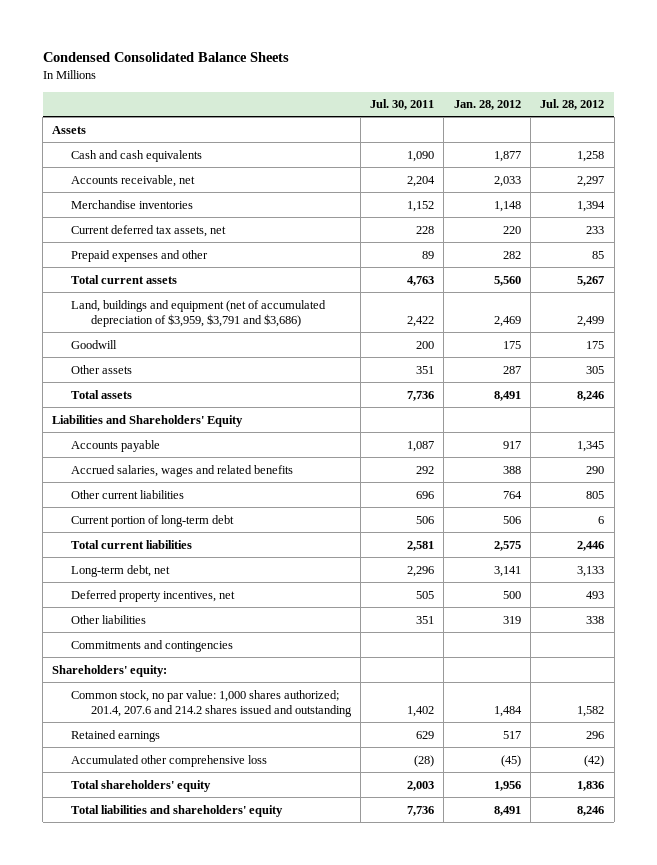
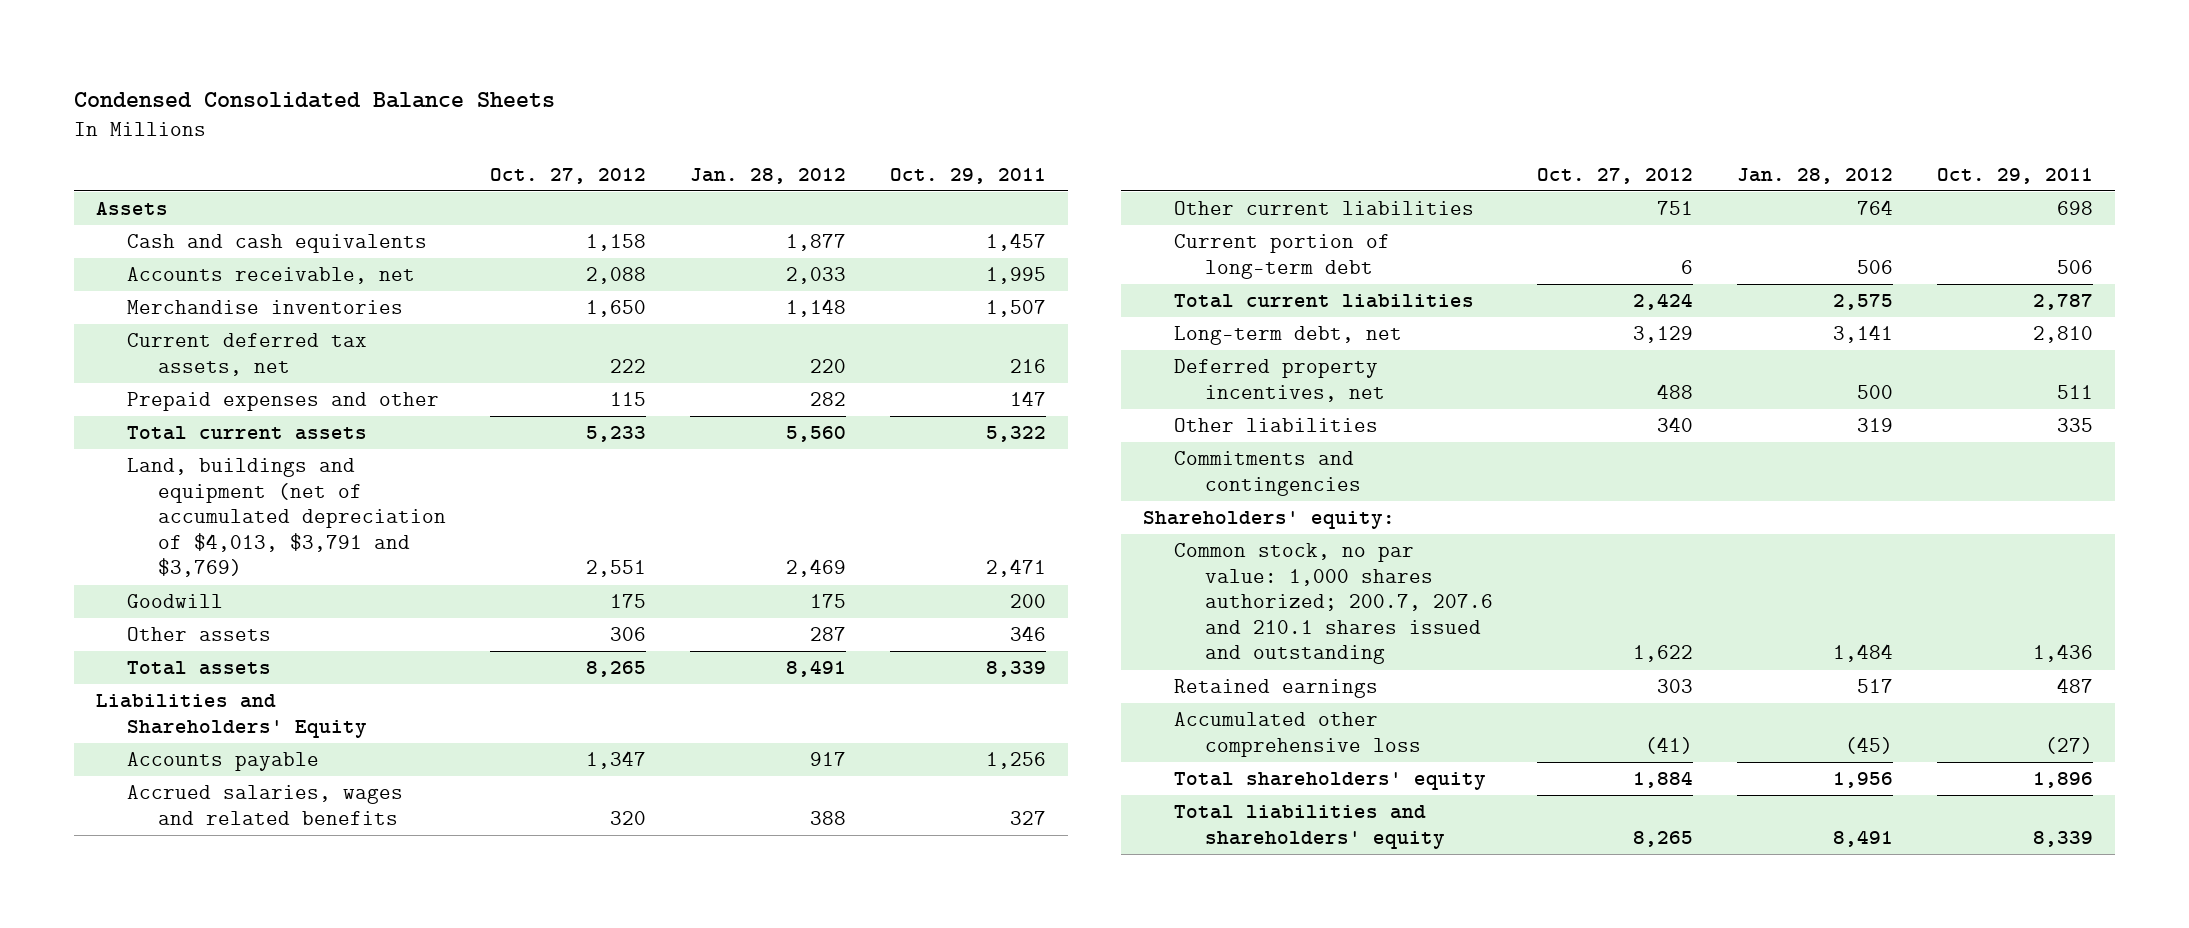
- | Jul. 30, 2011 | Jan. 28, 2012 | Jul. 28, 2012
+ | Oct. 27, 2012 | Jan. 28, 2012 | Oct. 29, 2011
- Land, buildings and equipment (net of accumulated depreciation of $3,959, $3,791 and $3,686) | 2,422 | 2,469 | 2,499
+ Land, buildings and equipment (net of accumulated depreciation of $4,013, $3,791 and $3,769) | 2,551 | 2,469 | 2,471
- Common stock, no par value: 1,000 shares authorized; 201.4, 207.6 and 214.2 shares issued and outstanding | 1,402 | 1,484 | 1,582
+ Common stock, no par value: 1,000 shares authorized; 200.7, 207.6 and 210.1 shares issued and outstanding | 1,622 | 1,484 | 1,436

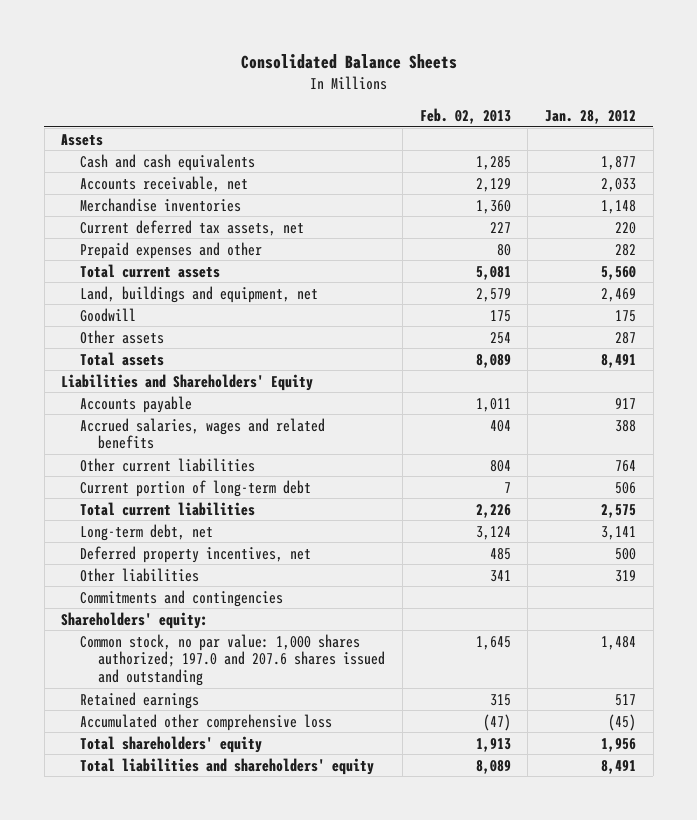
- Condensed Consolidated Balance Sheets
+ Consolidated Balance Sheets
- | Oct. 27, 2012 | Jan. 28, 2012 | Oct. 29, 2011
+ | Feb. 02, 2013 | Jan. 28, 2012
- Land, buildings and equipment (net of accumulated depreciation of $4,013, $3,791 and $3,769) | 2,551 | 2,469 | 2,471
+ Land, buildings and equipment, net | 2,579 | 2,469
- Common stock, no par value: 1,000 shares authorized; 200.7, 207.6 and 210.1 shares issued and outstanding | 1,622 | 1,484 | 1,436
+ Common stock, no par value: 1,000 shares authorized; 197.0 and 207.6 shares issued and outstanding | 1,645 | 1,484

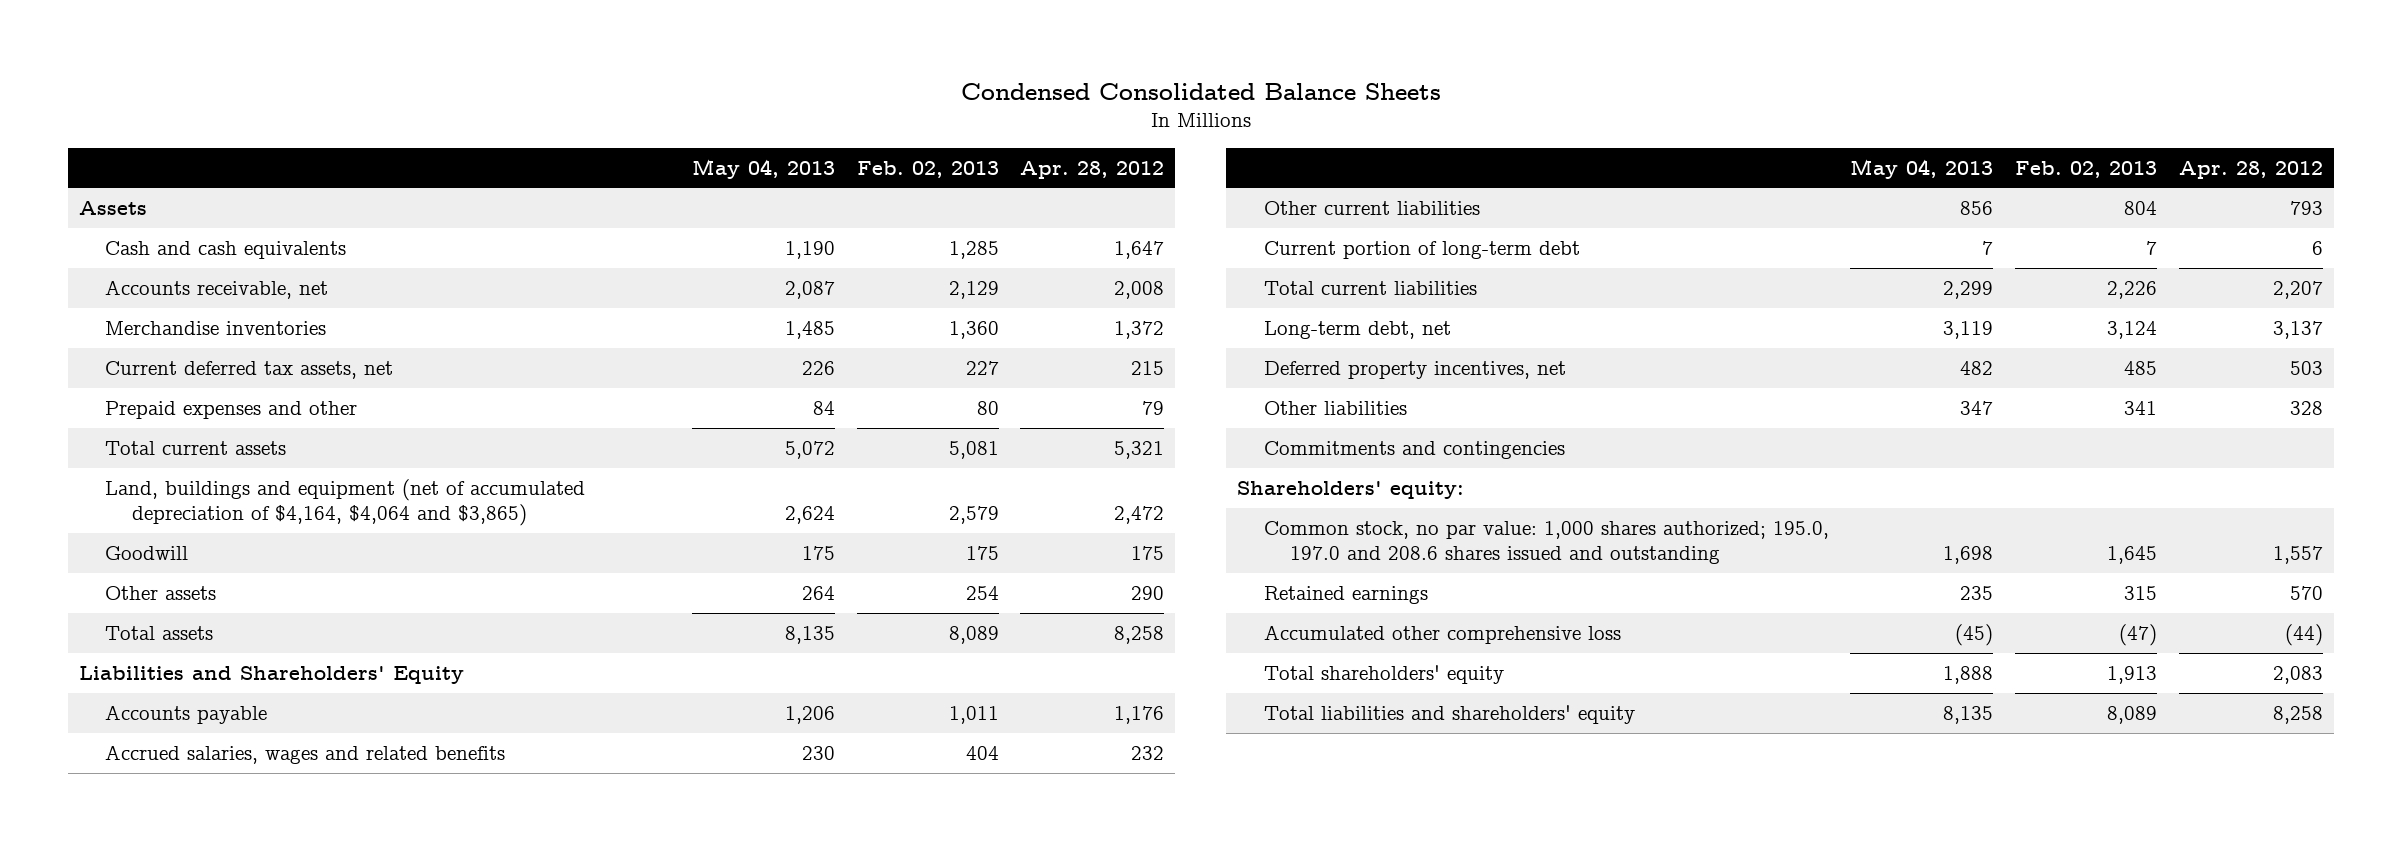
- Consolidated Balance Sheets
+ Condensed Consolidated Balance Sheets
- | Feb. 02, 2013 | Jan. 28, 2012
+ | May 04, 2013 | Feb. 02, 2013 | Apr. 28, 2012
- Land, buildings and equipment, net | 2,579 | 2,469
+ Land, buildings and equipment (net of accumulated depreciation of $4,164, $4,064 and $3,865) | 2,624 | 2,579 | 2,472
- Common stock, no par value: 1,000 shares authorized; 197.0 and 207.6 shares issued and outstanding | 1,645 | 1,484
+ Common stock, no par value: 1,000 shares authorized; 195.0, 197.0 and 208.6 shares issued and outstanding | 1,698 | 1,645 | 1,557

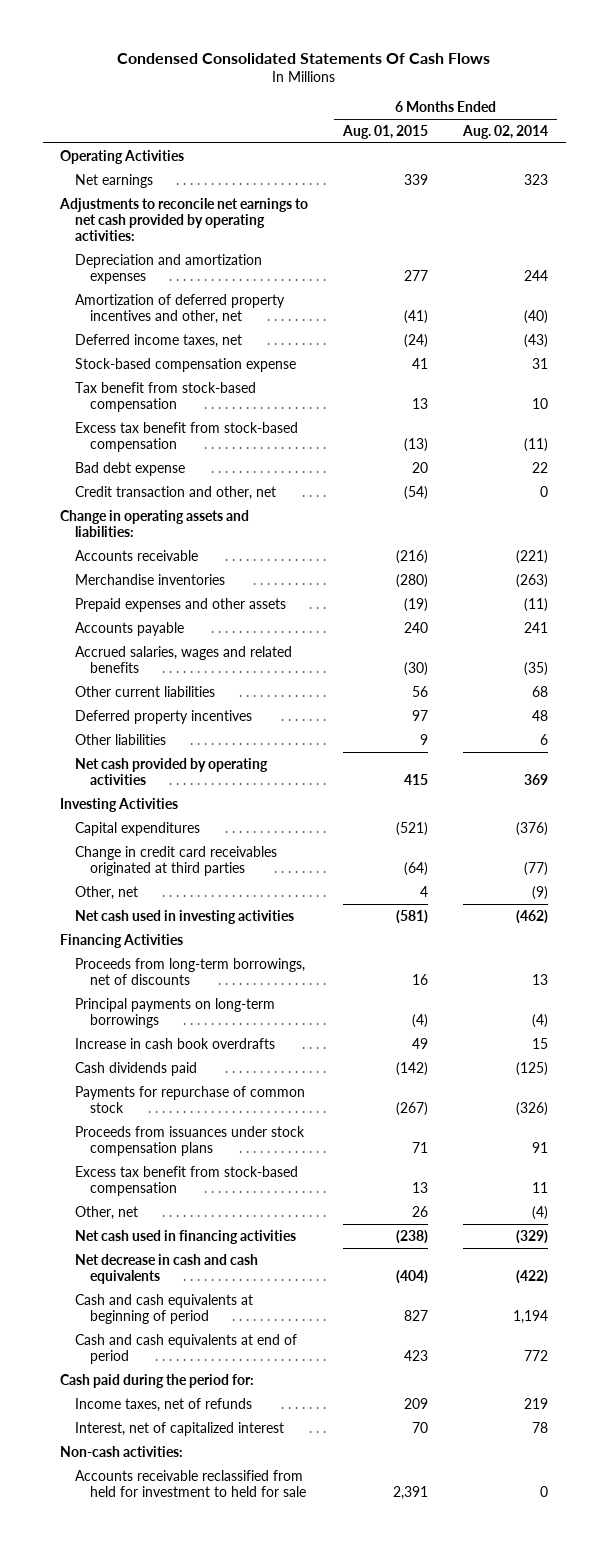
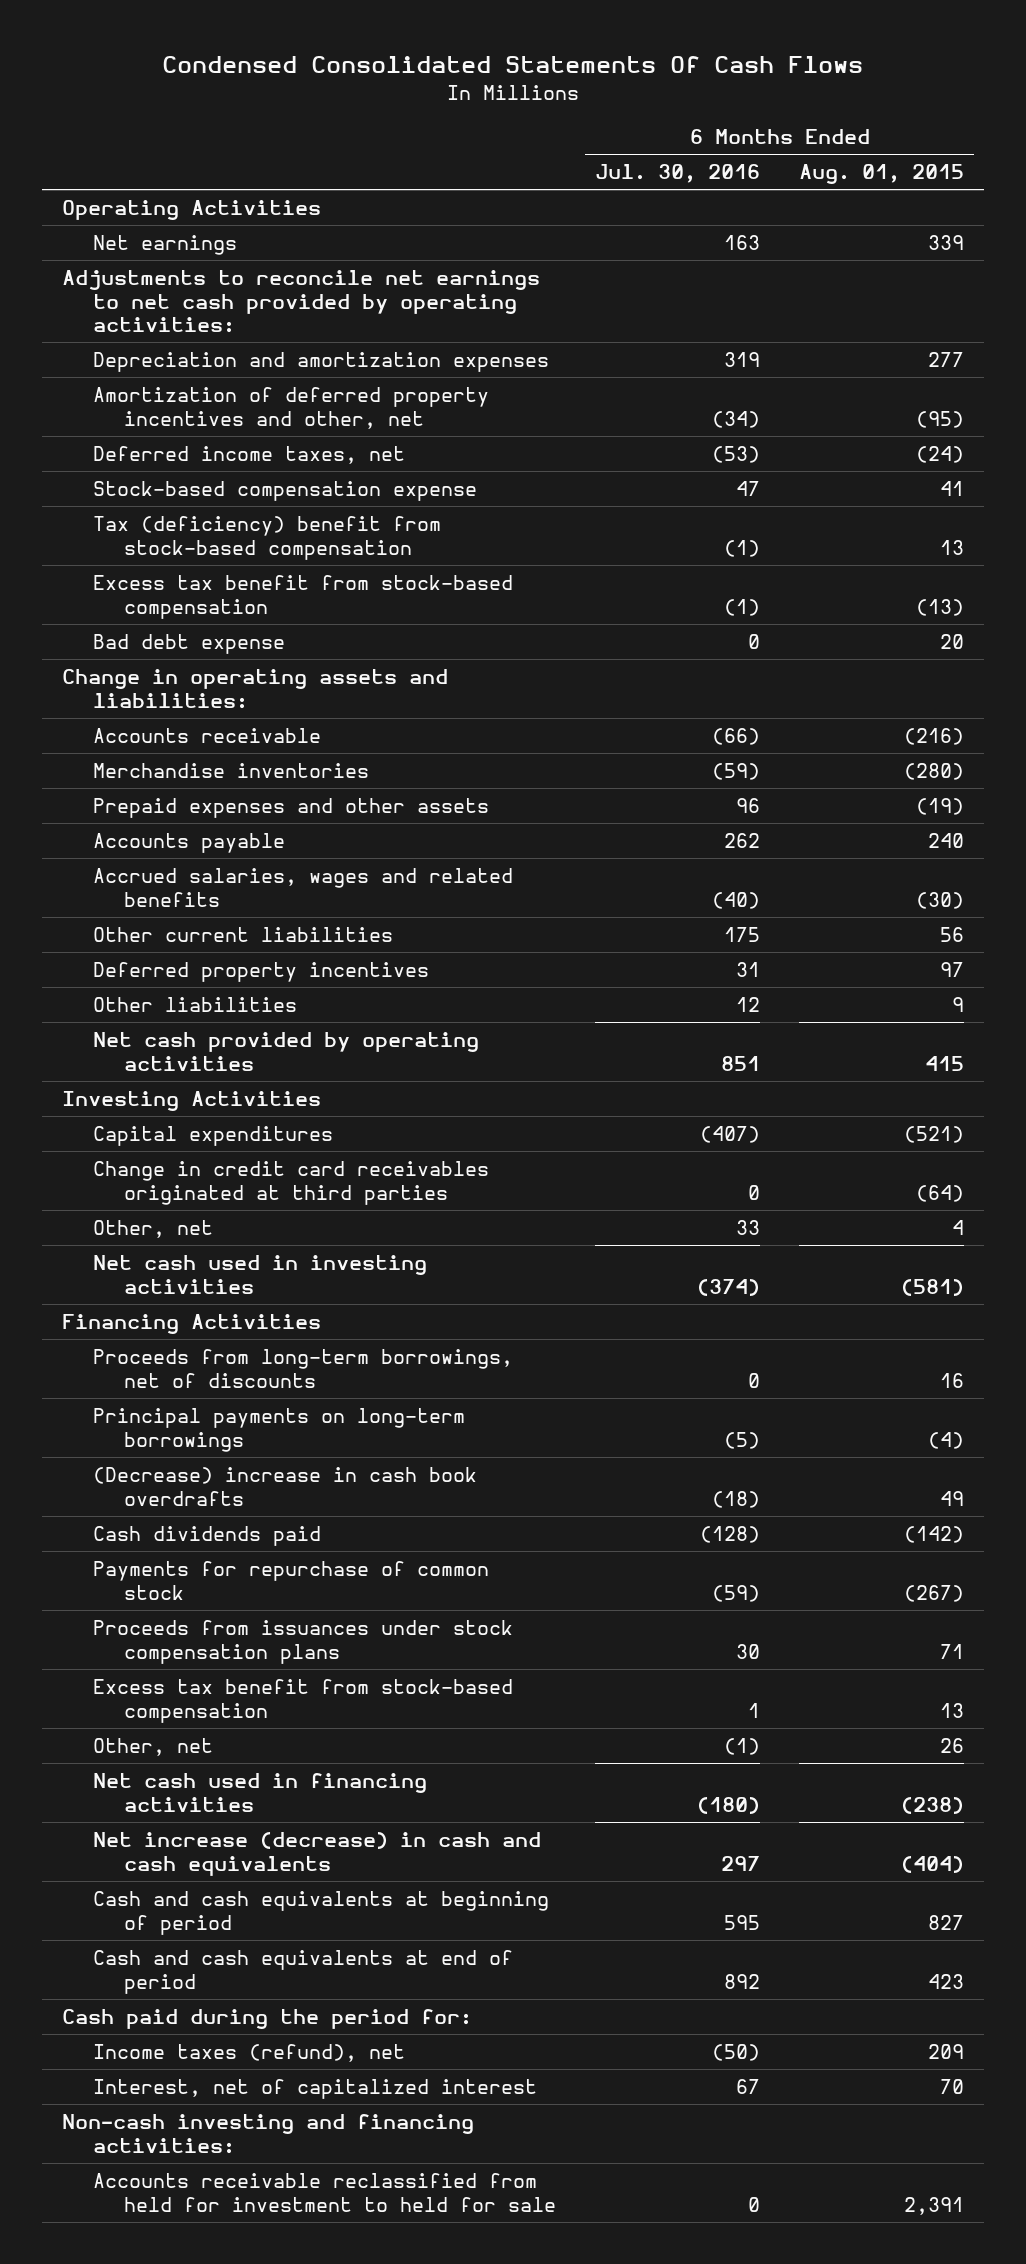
- | 6 Months Ended Aug. 01, 2015 | 6 Months Ended Aug. 02, 2014
+ | 6 Months Ended Jul. 30, 2016 | 6 Months Ended Aug. 01, 2015
- Amortization of deferred property incentives and other, net | (41) | (40)
+ Amortization of deferred property incentives and other, net | (34) | (95)
- Tax benefit from stock-based compensation | 13 | 10
+ Tax (deficiency) benefit from stock-based compensation | (1) | 13
- Credit transaction and other, net | (54) | 0
- Increase in cash book overdrafts | 49 | 15
+ (Decrease) increase in cash book overdrafts | (18) | 49
- Net decrease in cash and cash equivalents | (404) | (422)
+ Net increase (decrease) in cash and cash equivalents | 297 | (404)
- Income taxes, net of refunds | 209 | 219
+ Income taxes (refund), net | (50) | 209
- Non-cash activities:
+ Non-cash investing and financing activities:

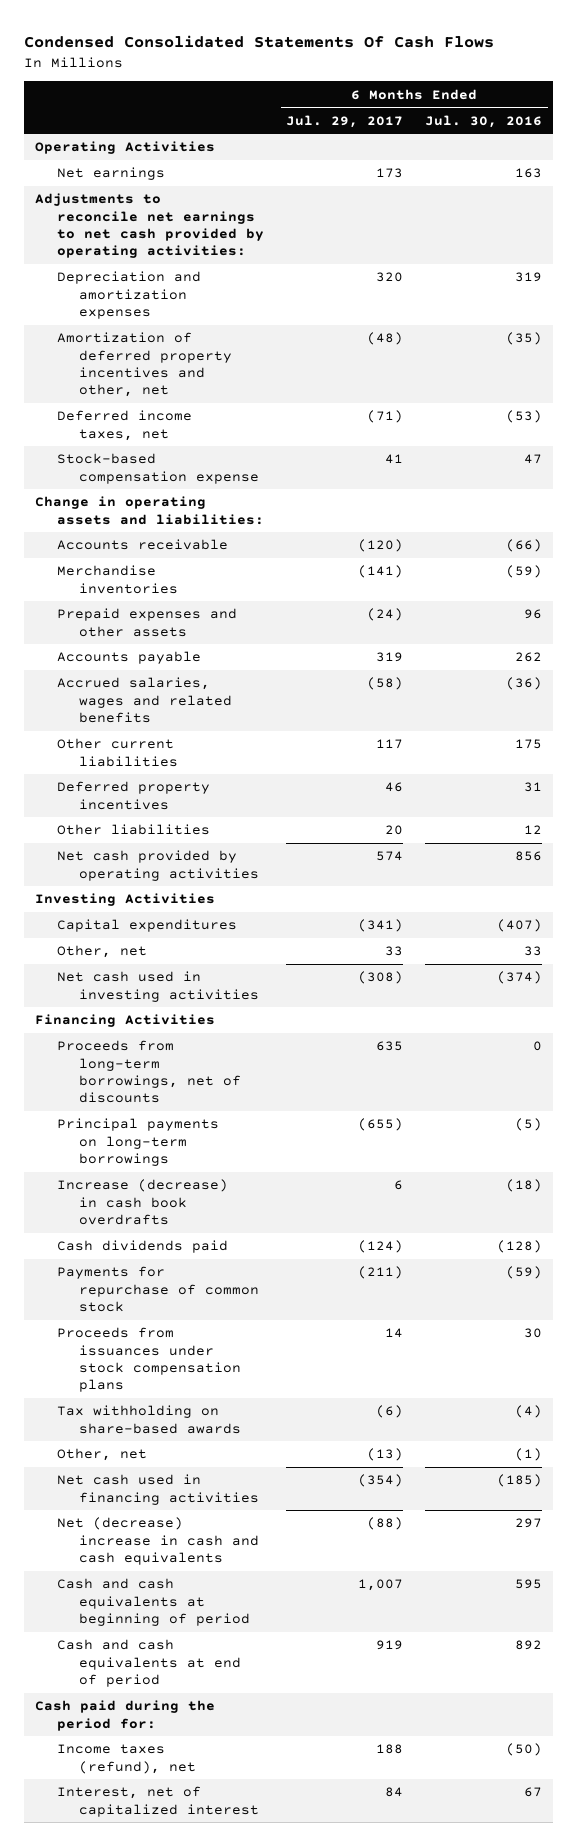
- | 6 Months Ended Jul. 30, 2016 | 6 Months Ended Aug. 01, 2015
+ | 6 Months Ended Jul. 29, 2017 | 6 Months Ended Jul. 30, 2016
- Amortization of deferred property incentives and other, net | (34) | (95)
+ Amortization of deferred property incentives and other, net | (48) | (35)
- Tax (deficiency) benefit from stock-based compensation | (1) | 13
- Excess tax benefit from stock-based compensation | (1) | (13)
- Bad debt expense | 0 | 20
- Accrued salaries, wages and related benefits | (40) | (30)
+ Accrued salaries, wages and related benefits | (58) | (36)
- Net cash provided by operating activities | 851 | 415
+ Net cash provided by operating activities | 574 | 856
- Change in credit card receivables originated at third parties | 0 | (64)
- (Decrease) increase in cash book overdrafts | (18) | 49
+ Increase (decrease) in cash book overdrafts | 6 | (18)
- Excess tax benefit from stock-based compensation | 1 | 13
+ Tax withholding on share-based awards | (6) | (4)
- Net cash used in financing activities | (180) | (238)
- Net increase (decrease) in cash and cash equivalents | 297 | (404)
+ Net cash used in financing activities | (354) | (185)
+ Net (decrease) increase in cash and cash equivalents | (88) | 297
- Non-cash investing and financing activities:
- Accounts receivable reclassified from held for investment to held for sale | 0 | 2,391

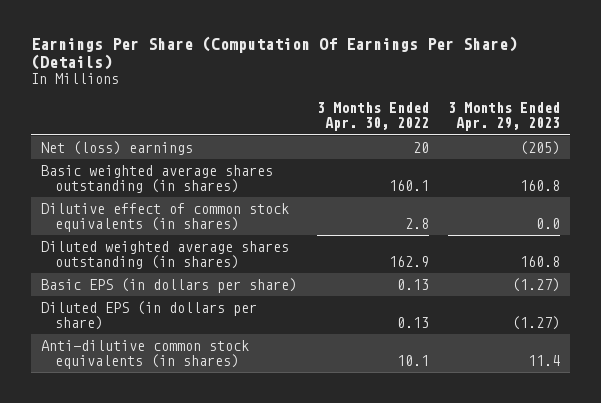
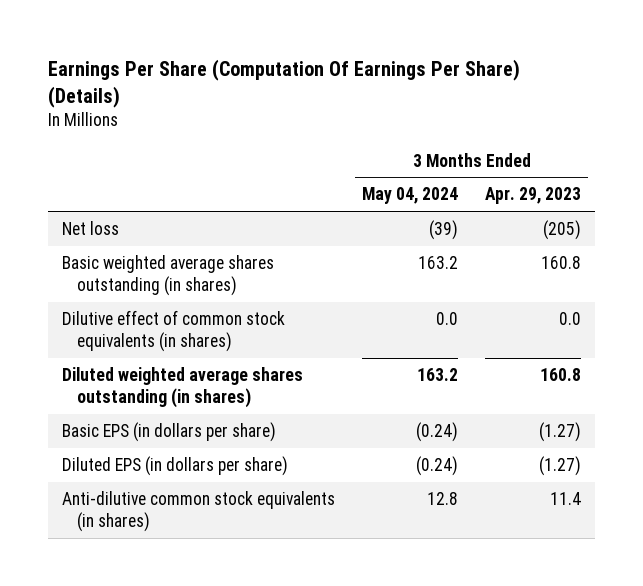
- | 3 Months Ended Apr. 30, 2022 | 3 Months Ended Apr. 29, 2023
+ | 3 Months Ended May 04, 2024 | 3 Months Ended Apr. 29, 2023
- Net (loss) earnings | 20 | (205)
+ Net loss | (39) | (205)

